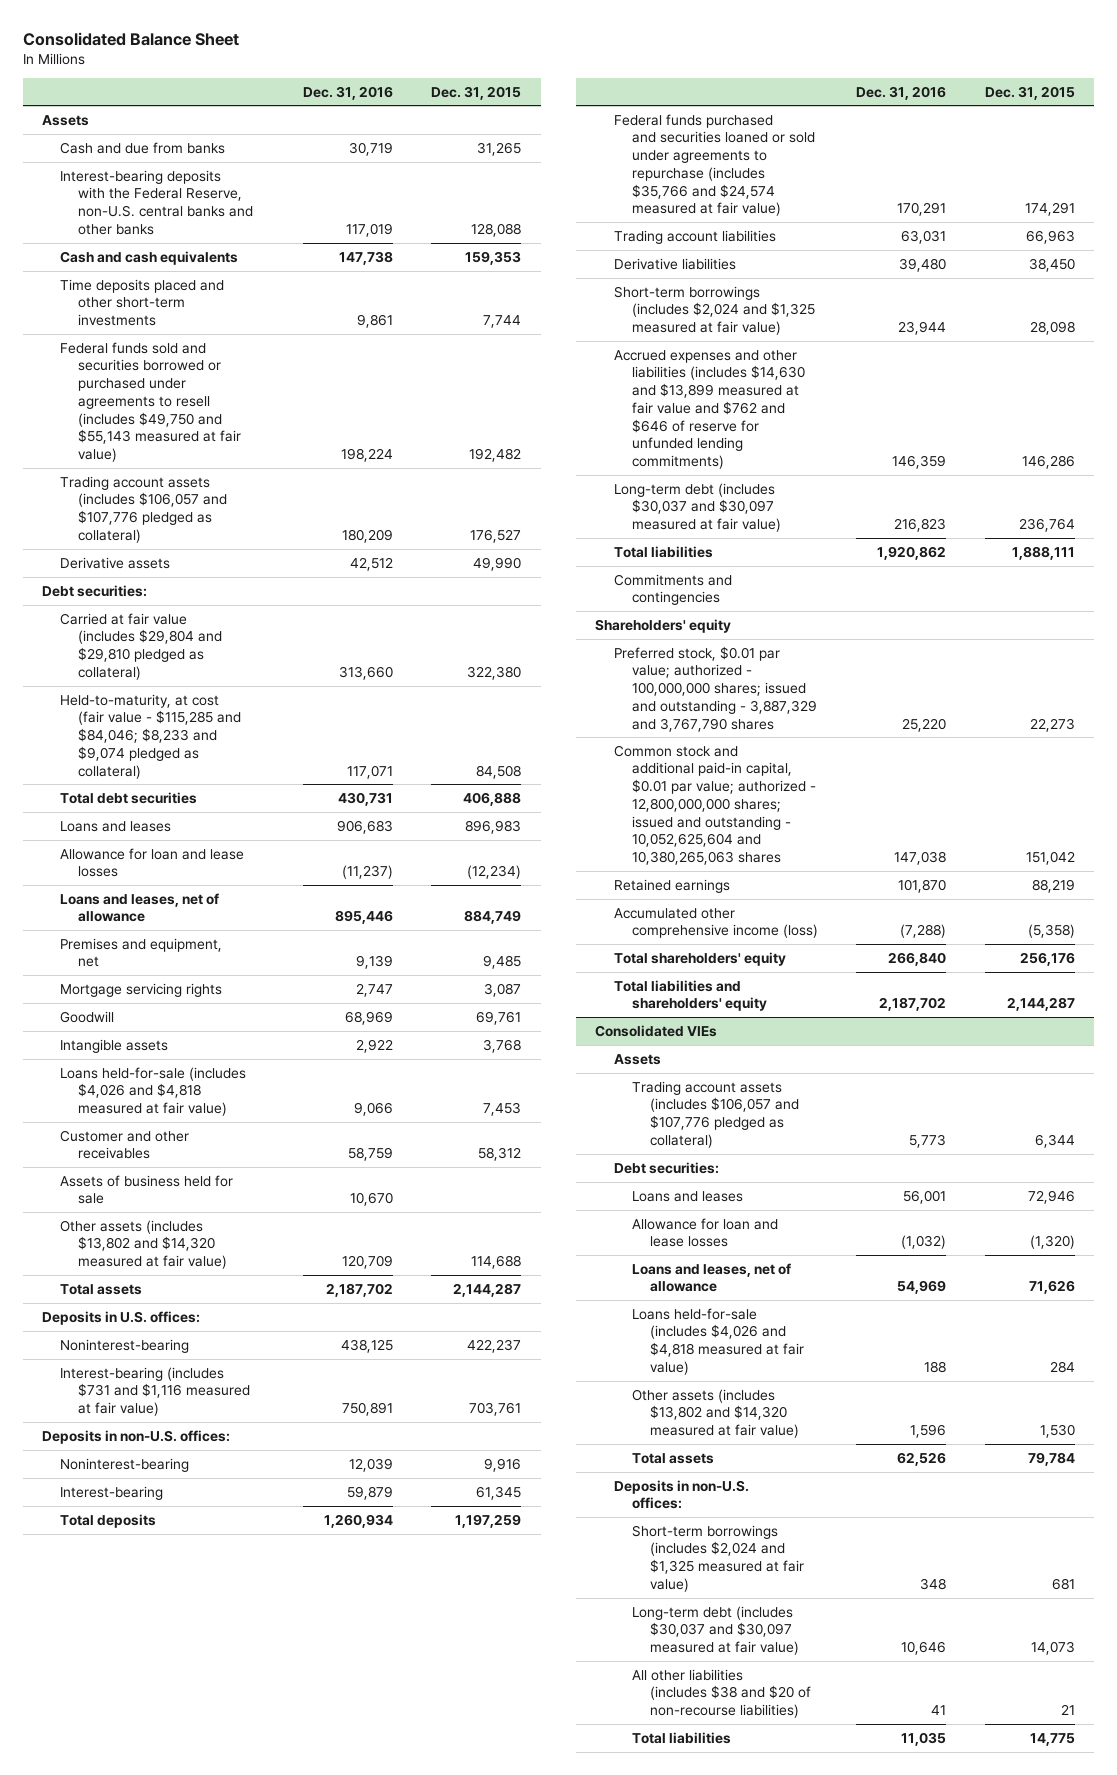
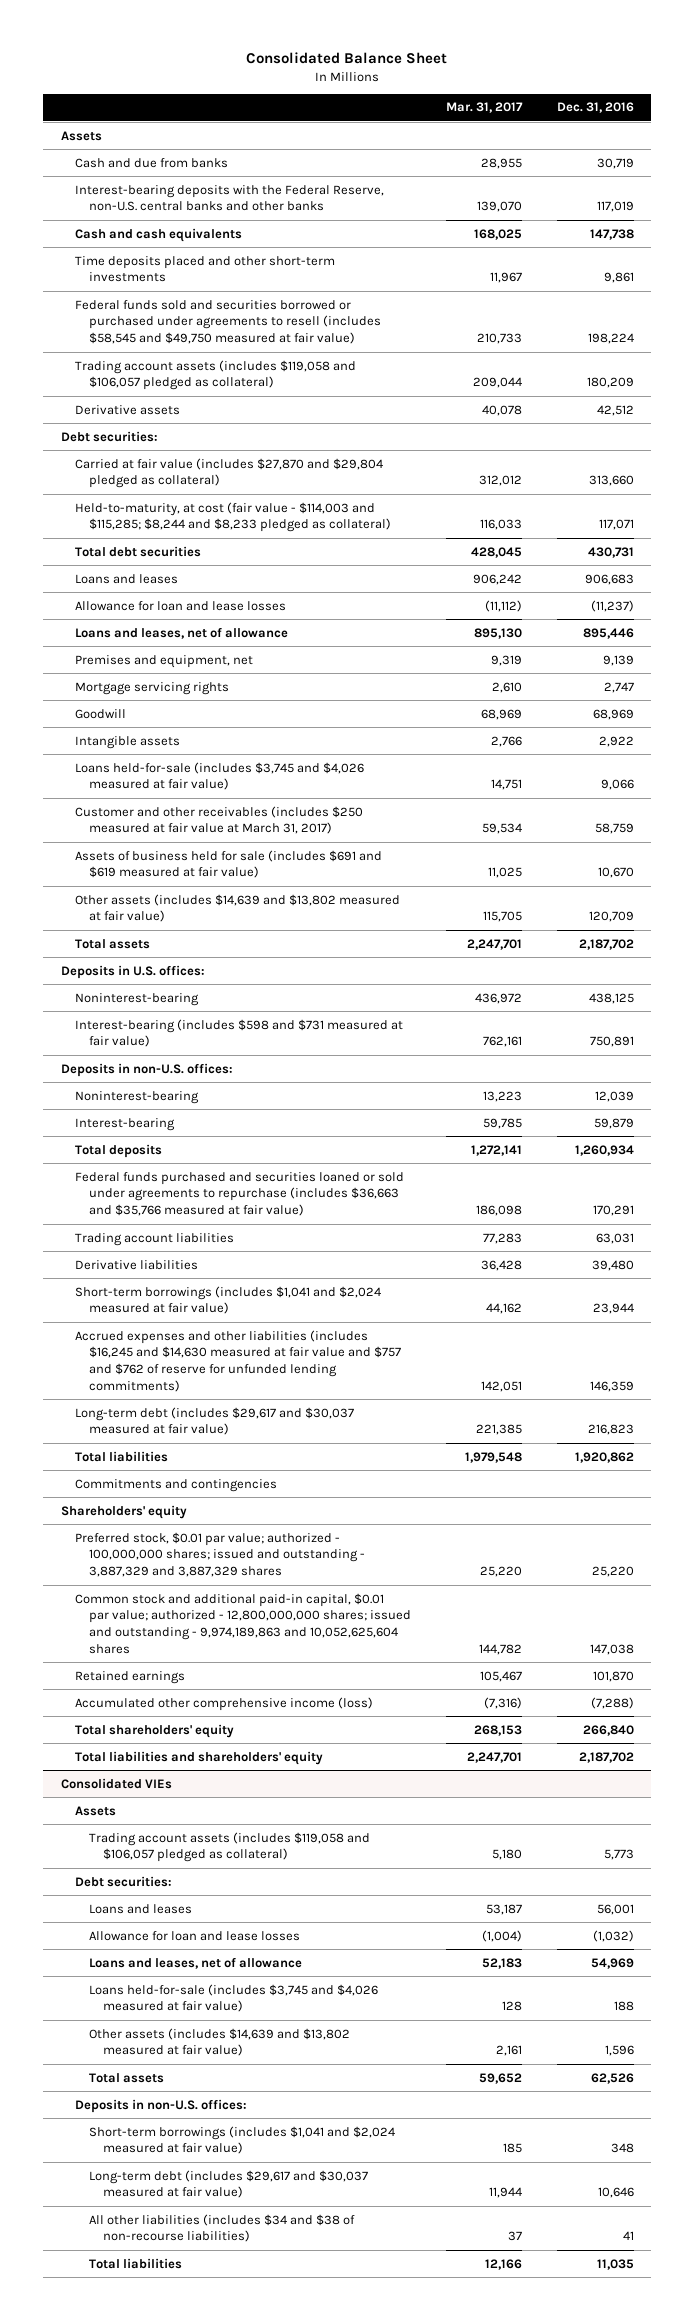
- | Dec. 31, 2016 | Dec. 31, 2015
+ | Mar. 31, 2017 | Dec. 31, 2016
- Federal funds sold and securities borrowed or purchased under agreements to resell (includes $49,750 and $55,143 measured at fair value) | 198,224 | 192,482
- Trading account assets (includes $106,057 and $107,776 pledged as collateral) | 180,209 | 176,527
+ Federal funds sold and securities borrowed or purchased under agreements to resell (includes $58,545 and $49,750 measured at fair value) | 210,733 | 198,224
+ Trading account assets (includes $119,058 and $106,057 pledged as collateral) | 209,044 | 180,209
- Carried at fair value (includes $29,804 and $29,810 pledged as collateral) | 313,660 | 322,380
- Held-to-maturity, at cost (fair value - $115,285 and $84,046; $8,233 and $9,074 pledged as collateral) | 117,071 | 84,508
+ Carried at fair value (includes $27,870 and $29,804 pledged as collateral) | 312,012 | 313,660
+ Held-to-maturity, at cost (fair value - $114,003 and $115,285; $8,244 and $8,233 pledged as collateral) | 116,033 | 117,071
- Loans held-for-sale (includes $4,026 and $4,818 measured at fair value) | 9,066 | 7,453
- Customer and other receivables | 58,759 | 58,312
- Assets of business held for sale | 10,670 |
- Other assets (includes $13,802 and $14,320 measured at fair value) | 120,709 | 114,688
+ Loans held-for-sale (includes $3,745 and $4,026 measured at fair value) | 14,751 | 9,066
+ Customer and other receivables (includes $250 measured at fair value at March 31, 2017) | 59,534 | 58,759
+ Assets of business held for sale (includes $691 and $619 measured at fair value) | 11,025 | 10,670
+ Other assets (includes $14,639 and $13,802 measured at fair value) | 115,705 | 120,709
- Interest-bearing (includes $731 and $1,116 measured at fair value) | 750,891 | 703,761
+ Interest-bearing (includes $598 and $731 measured at fair value) | 762,161 | 750,891
- Federal funds purchased and securities loaned or sold under agreements to repurchase (includes $35,766 and $24,574 measured at fair value) | 170,291 | 174,291
+ Federal funds purchased and securities loaned or sold under agreements to repurchase (includes $36,663 and $35,766 measured at fair value) | 186,098 | 170,291
- Short-term borrowings (includes $2,024 and $1,325 measured at fair value) | 23,944 | 28,098
- Accrued expenses and other liabilities (includes $14,630 and $13,899 measured at fair value and $762 and $646 of reserve for unfunded lending commitments) | 146,359 | 146,286
- Long-term debt (includes $30,037 and $30,097 measured at fair value) | 216,823 | 236,764
+ Short-term borrowings (includes $1,041 and $2,024 measured at fair value) | 44,162 | 23,944
+ Accrued expenses and other liabilities (includes $16,245 and $14,630 measured at fair value and $757 and $762 of reserve for unfunded lending commitments) | 142,051 | 146,359
+ Long-term debt (includes $29,617 and $30,037 measured at fair value) | 221,385 | 216,823
- Preferred stock, $0.01 par value; authorized - 100,000,000 shares; issued and outstanding - 3,887,329 and 3,767,790 shares | 25,220 | 22,273
- Common stock and additional paid-in capital, $0.01 par value; authorized - 12,800,000,000 shares; issued and outstanding - 10,052,625,604 and 10,380,265,063 shares | 147,038 | 151,042
+ Preferred stock, $0.01 par value; authorized - 100,000,000 shares; issued and outstanding - 3,887,329 and 3,887,329 shares | 25,220 | 25,220
+ Common stock and additional paid-in capital, $0.01 par value; authorized - 12,800,000,000 shares; issued and outstanding - 9,974,189,863 and 10,052,625,604 shares | 144,782 | 147,038
@ Consolidated VIEs
- Trading account assets (includes $106,057 and $107,776 pledged as collateral) | 5,773 | 6,344
+ Trading account assets (includes $119,058 and $106,057 pledged as collateral) | 5,180 | 5,773
- Loans held-for-sale (includes $4,026 and $4,818 measured at fair value) | 188 | 284
- Other assets (includes $13,802 and $14,320 measured at fair value) | 1,596 | 1,530
+ Loans held-for-sale (includes $3,745 and $4,026 measured at fair value) | 128 | 188
+ Other assets (includes $14,639 and $13,802 measured at fair value) | 2,161 | 1,596
- Short-term borrowings (includes $2,024 and $1,325 measured at fair value) | 348 | 681
- Long-term debt (includes $30,037 and $30,097 measured at fair value) | 10,646 | 14,073
- All other liabilities (includes $38 and $20 of non-recourse liabilities) | 41 | 21
+ Short-term borrowings (includes $1,041 and $2,024 measured at fair value) | 185 | 348
+ Long-term debt (includes $29,617 and $30,037 measured at fair value) | 11,944 | 10,646
+ All other liabilities (includes $34 and $38 of non-recourse liabilities) | 37 | 41

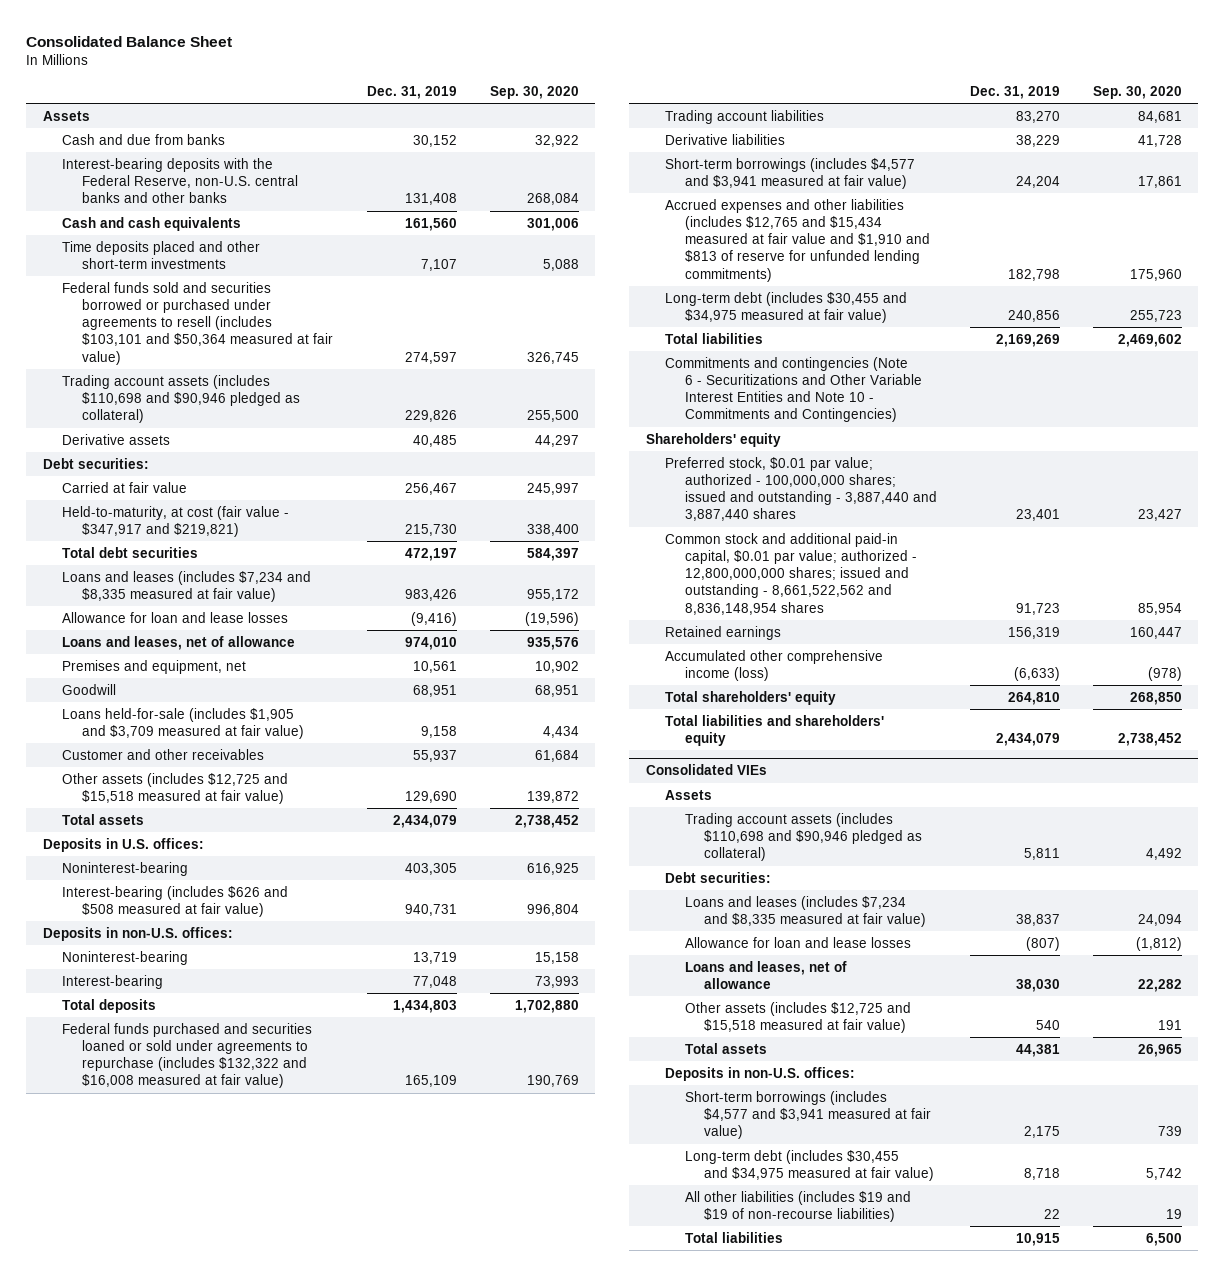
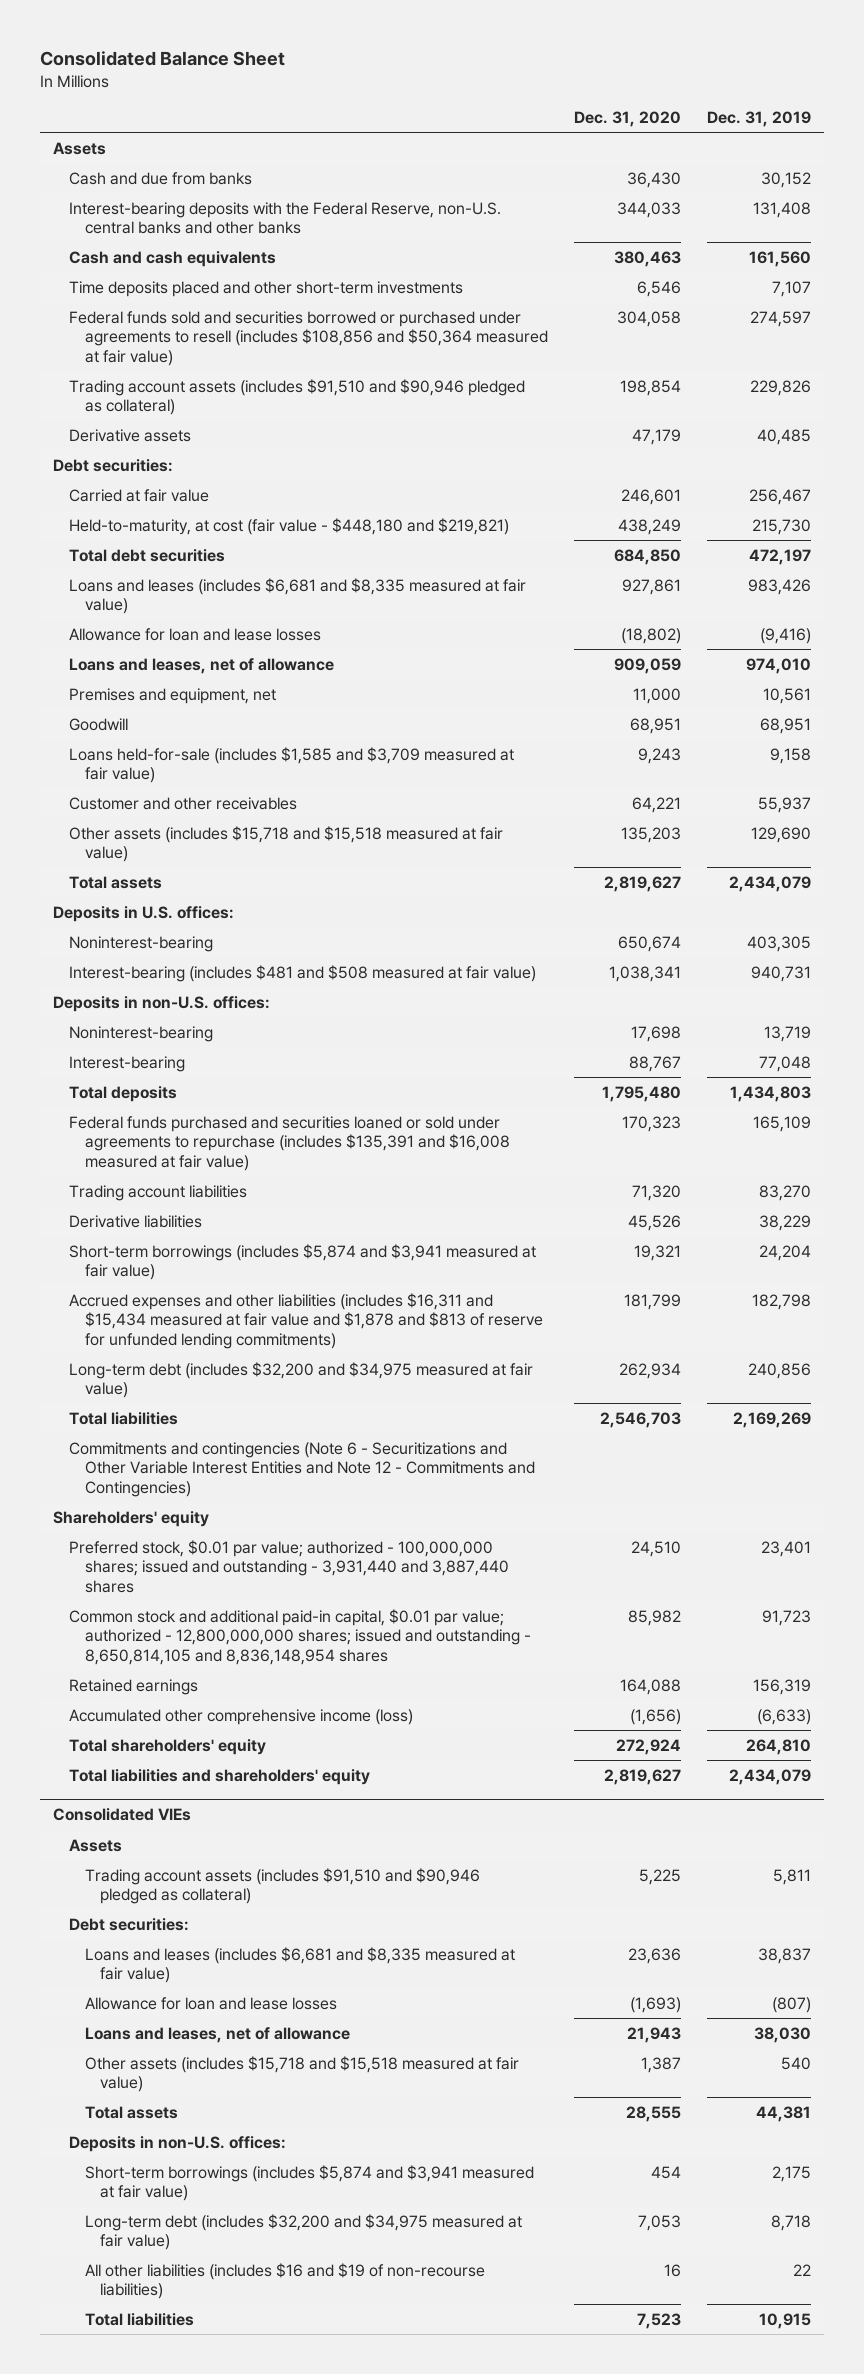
- | Dec. 31, 2019 | Sep. 30, 2020
+ | Dec. 31, 2020 | Dec. 31, 2019
- Federal funds sold and securities borrowed or purchased under agreements to resell (includes $103,101 and $50,364 measured at fair value) | 274,597 | 326,745
- Trading account assets (includes $110,698 and $90,946 pledged as collateral) | 229,826 | 255,500
+ Federal funds sold and securities borrowed or purchased under agreements to resell (includes $108,856 and $50,364 measured at fair value) | 304,058 | 274,597
+ Trading account assets (includes $91,510 and $90,946 pledged as collateral) | 198,854 | 229,826
- Held-to-maturity, at cost (fair value - $347,917 and $219,821) | 215,730 | 338,400
+ Held-to-maturity, at cost (fair value - $448,180 and $219,821) | 438,249 | 215,730
- Loans and leases (includes $7,234 and $8,335 measured at fair value) | 983,426 | 955,172
+ Loans and leases (includes $6,681 and $8,335 measured at fair value) | 927,861 | 983,426
- Loans held-for-sale (includes $1,905 and $3,709 measured at fair value) | 9,158 | 4,434
+ Loans held-for-sale (includes $1,585 and $3,709 measured at fair value) | 9,243 | 9,158
- Other assets (includes $12,725 and $15,518 measured at fair value) | 129,690 | 139,872
+ Other assets (includes $15,718 and $15,518 measured at fair value) | 135,203 | 129,690
- Interest-bearing (includes $626 and $508 measured at fair value) | 940,731 | 996,804
+ Interest-bearing (includes $481 and $508 measured at fair value) | 1,038,341 | 940,731
- Federal funds purchased and securities loaned or sold under agreements to repurchase (includes $132,322 and $16,008 measured at fair value) | 165,109 | 190,769
+ Federal funds purchased and securities loaned or sold under agreements to repurchase (includes $135,391 and $16,008 measured at fair value) | 170,323 | 165,109
- Short-term borrowings (includes $4,577 and $3,941 measured at fair value) | 24,204 | 17,861
- Accrued expenses and other liabilities (includes $12,765 and $15,434 measured at fair value and $1,910 and $813 of reserve for unfunded lending commitments) | 182,798 | 175,960
- Long-term debt (includes $30,455 and $34,975 measured at fair value) | 240,856 | 255,723
+ Short-term borrowings (includes $5,874 and $3,941 measured at fair value) | 19,321 | 24,204
+ Accrued expenses and other liabilities (includes $16,311 and $15,434 measured at fair value and $1,878 and $813 of reserve for unfunded lending commitments) | 181,799 | 182,798
+ Long-term debt (includes $32,200 and $34,975 measured at fair value) | 262,934 | 240,856
- Commitments and contingencies (Note 6 - Securitizations and Other Variable Interest Entities and Note 10 - Commitments and Contingencies)
+ Commitments and contingencies (Note 6 - Securitizations and Other Variable Interest Entities and Note 12 - Commitments and Contingencies)
- Preferred stock, $0.01 par value; authorized - 100,000,000 shares; issued and outstanding - 3,887,440 and 3,887,440 shares | 23,401 | 23,427
- Common stock and additional paid-in capital, $0.01 par value; authorized - 12,800,000,000 shares; issued and outstanding - 8,661,522,562 and 8,836,148,954 shares | 91,723 | 85,954
+ Preferred stock, $0.01 par value; authorized - 100,000,000 shares; issued and outstanding - 3,931,440 and 3,887,440 shares | 24,510 | 23,401
+ Common stock and additional paid-in capital, $0.01 par value; authorized - 12,800,000,000 shares; issued and outstanding - 8,650,814,105 and 8,836,148,954 shares | 85,982 | 91,723
@ Consolidated VIEs
- Trading account assets (includes $110,698 and $90,946 pledged as collateral) | 5,811 | 4,492
+ Trading account assets (includes $91,510 and $90,946 pledged as collateral) | 5,225 | 5,811
- Loans and leases (includes $7,234 and $8,335 measured at fair value) | 38,837 | 24,094
+ Loans and leases (includes $6,681 and $8,335 measured at fair value) | 23,636 | 38,837
- Other assets (includes $12,725 and $15,518 measured at fair value) | 540 | 191
+ Other assets (includes $15,718 and $15,518 measured at fair value) | 1,387 | 540
- Short-term borrowings (includes $4,577 and $3,941 measured at fair value) | 2,175 | 739
- Long-term debt (includes $30,455 and $34,975 measured at fair value) | 8,718 | 5,742
- All other liabilities (includes $19 and $19 of non-recourse liabilities) | 22 | 19
+ Short-term borrowings (includes $5,874 and $3,941 measured at fair value) | 454 | 2,175
+ Long-term debt (includes $32,200 and $34,975 measured at fair value) | 7,053 | 8,718
+ All other liabilities (includes $16 and $19 of non-recourse liabilities) | 16 | 22

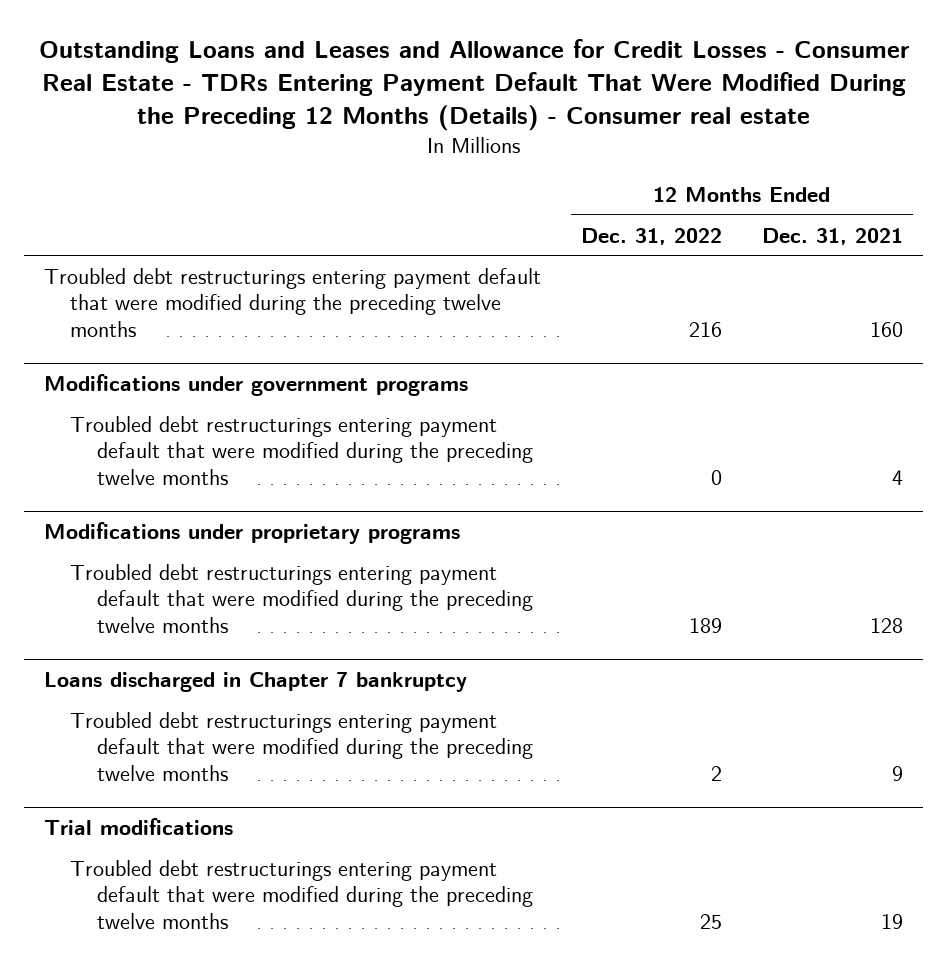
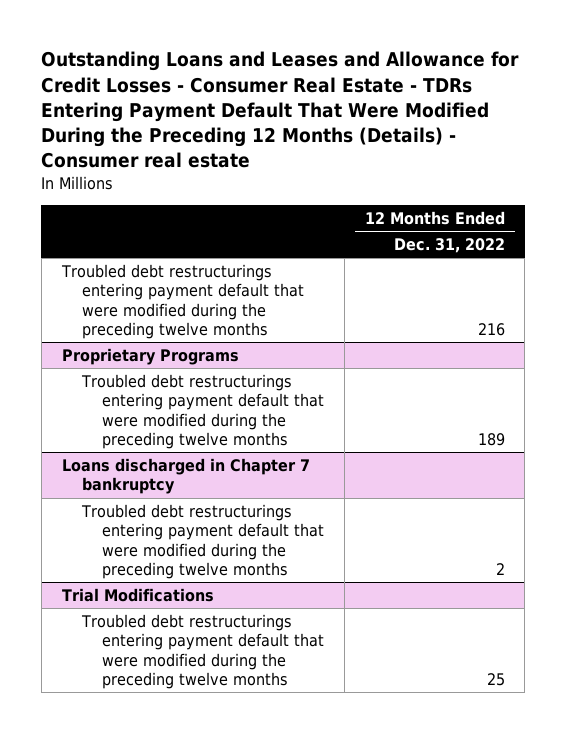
- | 12 Months Ended Dec. 31, 2022 | 12 Months Ended Dec. 31, 2021
+ | 12 Months Ended Dec. 31, 2022
- Modifications under government programs
- Troubled debt restructurings entering payment default that were modified during the preceding twelve months | 0 | 4
- Modifications under proprietary programs
+ Proprietary Programs
- Trial modifications
+ Trial Modifications

